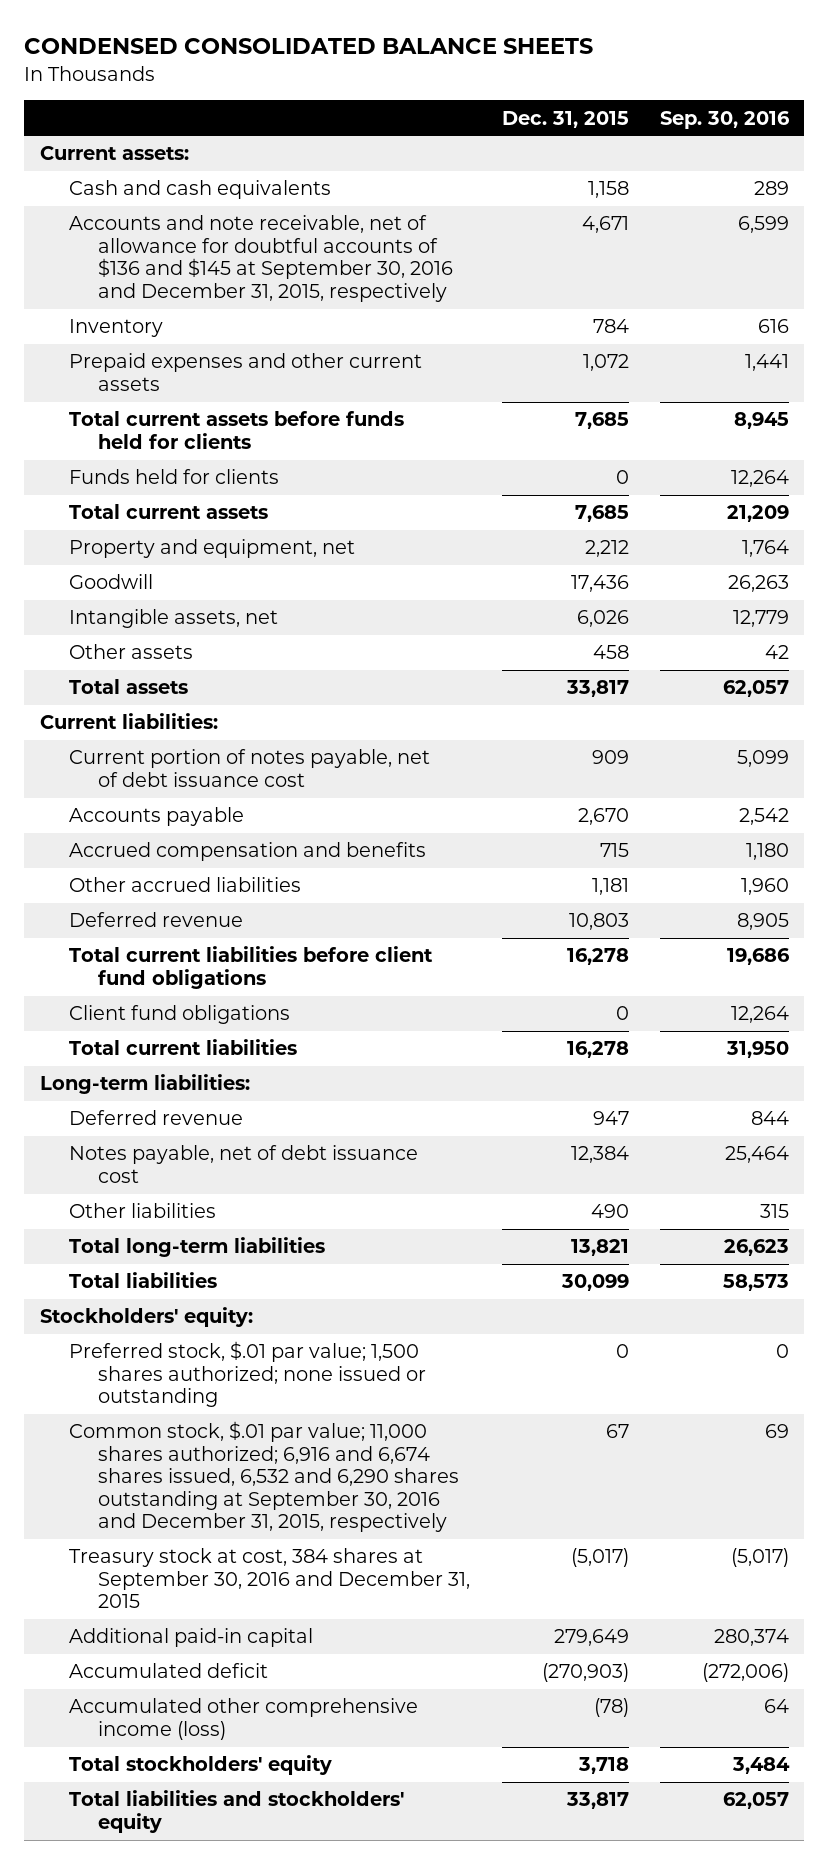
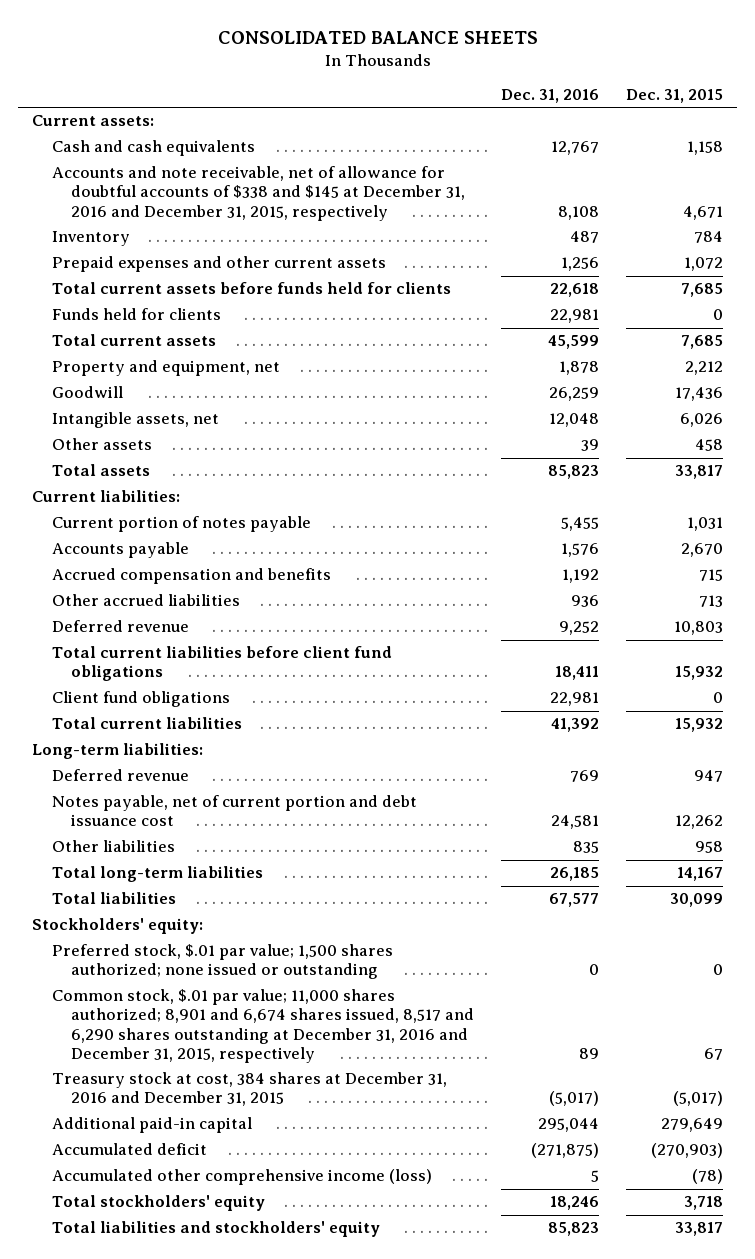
- CONDENSED CONSOLIDATED BALANCE SHEETS
+ CONSOLIDATED BALANCE SHEETS
- | Dec. 31, 2015 | Sep. 30, 2016
+ | Dec. 31, 2016 | Dec. 31, 2015
- Accounts and note receivable, net of allowance for doubtful accounts of $136 and $145 at September 30, 2016 and December 31, 2015, respectively | 4,671 | 6,599
+ Accounts and note receivable, net of allowance for doubtful accounts of $338 and $145 at December 31, 2016 and December 31, 2015, respectively | 8,108 | 4,671
- Current portion of notes payable, net of debt issuance cost | 909 | 5,099
+ Current portion of notes payable | 5,455 | 1,031
- Other accrued liabilities | 1,181 | 1,960
+ Other accrued liabilities | 936 | 713
- Total current liabilities before client fund obligations | 16,278 | 19,686
+ Total current liabilities before client fund obligations | 18,411 | 15,932
- Total current liabilities | 16,278 | 31,950
+ Total current liabilities | 41,392 | 15,932
- Notes payable, net of debt issuance cost | 12,384 | 25,464
- Other liabilities | 490 | 315
- Total long-term liabilities | 13,821 | 26,623
+ Notes payable, net of current portion and debt issuance cost | 24,581 | 12,262
+ Other liabilities | 835 | 958
+ Total long-term liabilities | 26,185 | 14,167
- Common stock, $.01 par value; 11,000 shares authorized; 6,916 and 6,674 shares issued, 6,532 and 6,290 shares outstanding at September 30, 2016 and December 31, 2015, respectively | 67 | 69
- Treasury stock at cost, 384 shares at September 30, 2016 and December 31, 2015 | (5,017) | (5,017)
+ Common stock, $.01 par value; 11,000 shares authorized; 8,901 and 6,674 shares issued, 8,517 and 6,290 shares outstanding at December 31, 2016 and December 31, 2015, respectively | 89 | 67
+ Treasury stock at cost, 384 shares at December 31, 2016 and December 31, 2015 | (5,017) | (5,017)

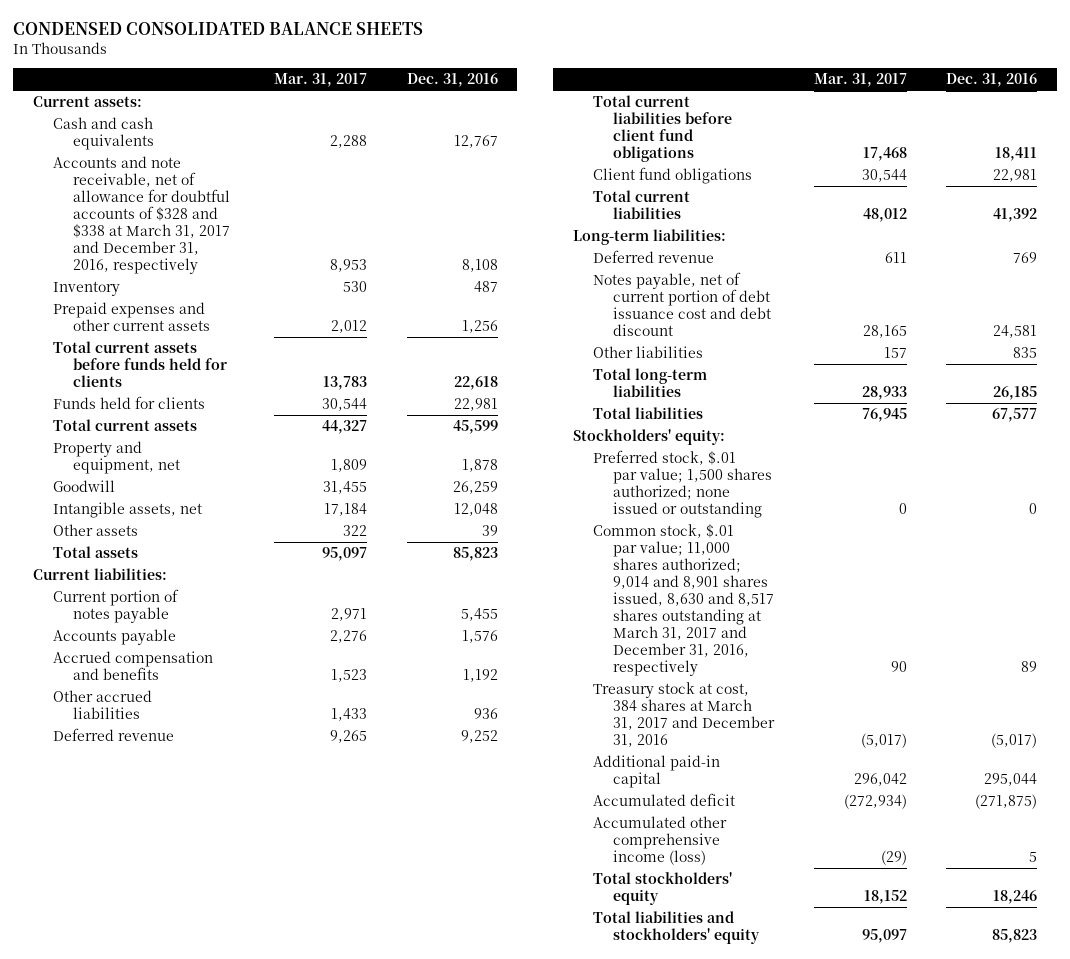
- CONSOLIDATED BALANCE SHEETS
+ CONDENSED CONSOLIDATED BALANCE SHEETS
- | Dec. 31, 2016 | Dec. 31, 2015
+ | Mar. 31, 2017 | Dec. 31, 2016
- Accounts and note receivable, net of allowance for doubtful accounts of $338 and $145 at December 31, 2016 and December 31, 2015, respectively | 8,108 | 4,671
+ Accounts and note receivable, net of allowance for doubtful accounts of $328 and $338 at March 31, 2017 and December 31, 2016, respectively | 8,953 | 8,108
- Notes payable, net of current portion and debt issuance cost | 24,581 | 12,262
+ Notes payable, net of current portion of debt issuance cost and debt discount | 28,165 | 24,581
- Common stock, $.01 par value; 11,000 shares authorized; 8,901 and 6,674 shares issued, 8,517 and 6,290 shares outstanding at December 31, 2016 and December 31, 2015, respectively | 89 | 67
- Treasury stock at cost, 384 shares at December 31, 2016 and December 31, 2015 | (5,017) | (5,017)
+ Common stock, $.01 par value; 11,000 shares authorized; 9,014 and 8,901 shares issued, 8,630 and 8,517 shares outstanding at March 31, 2017 and December 31, 2016, respectively | 90 | 89
+ Treasury stock at cost, 384 shares at March 31, 2017 and December 31, 2016 | (5,017) | (5,017)

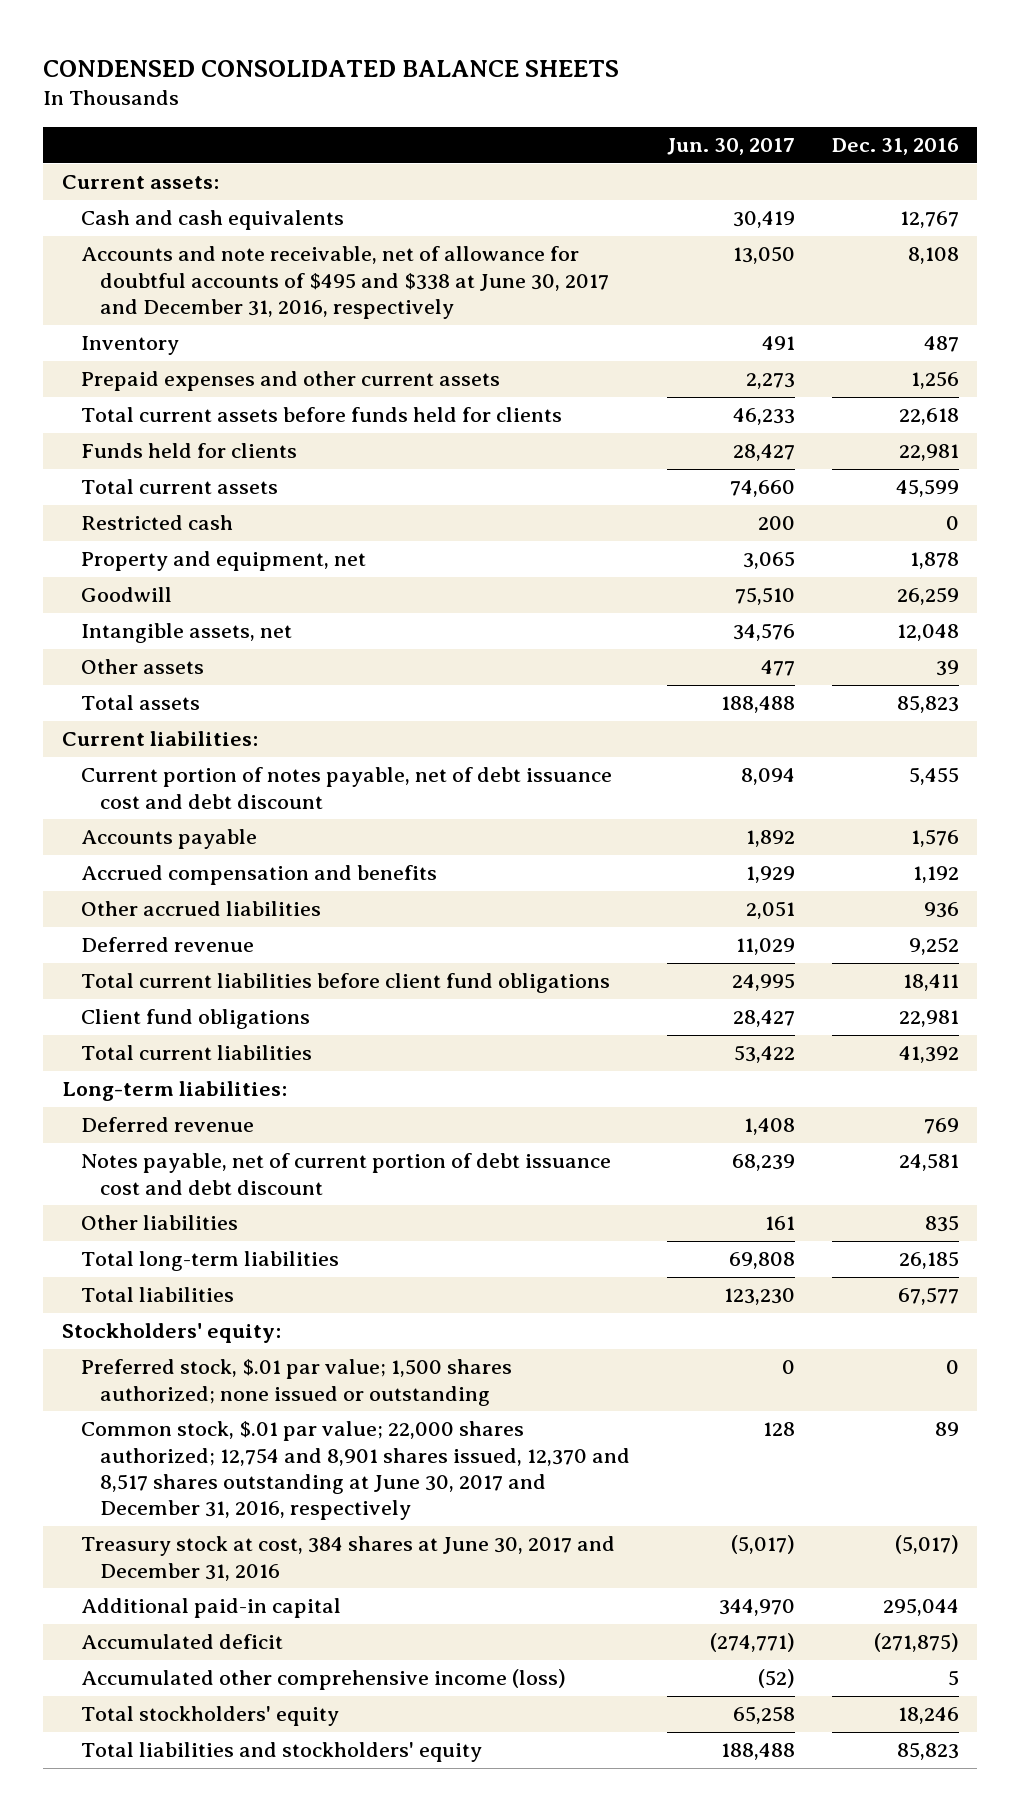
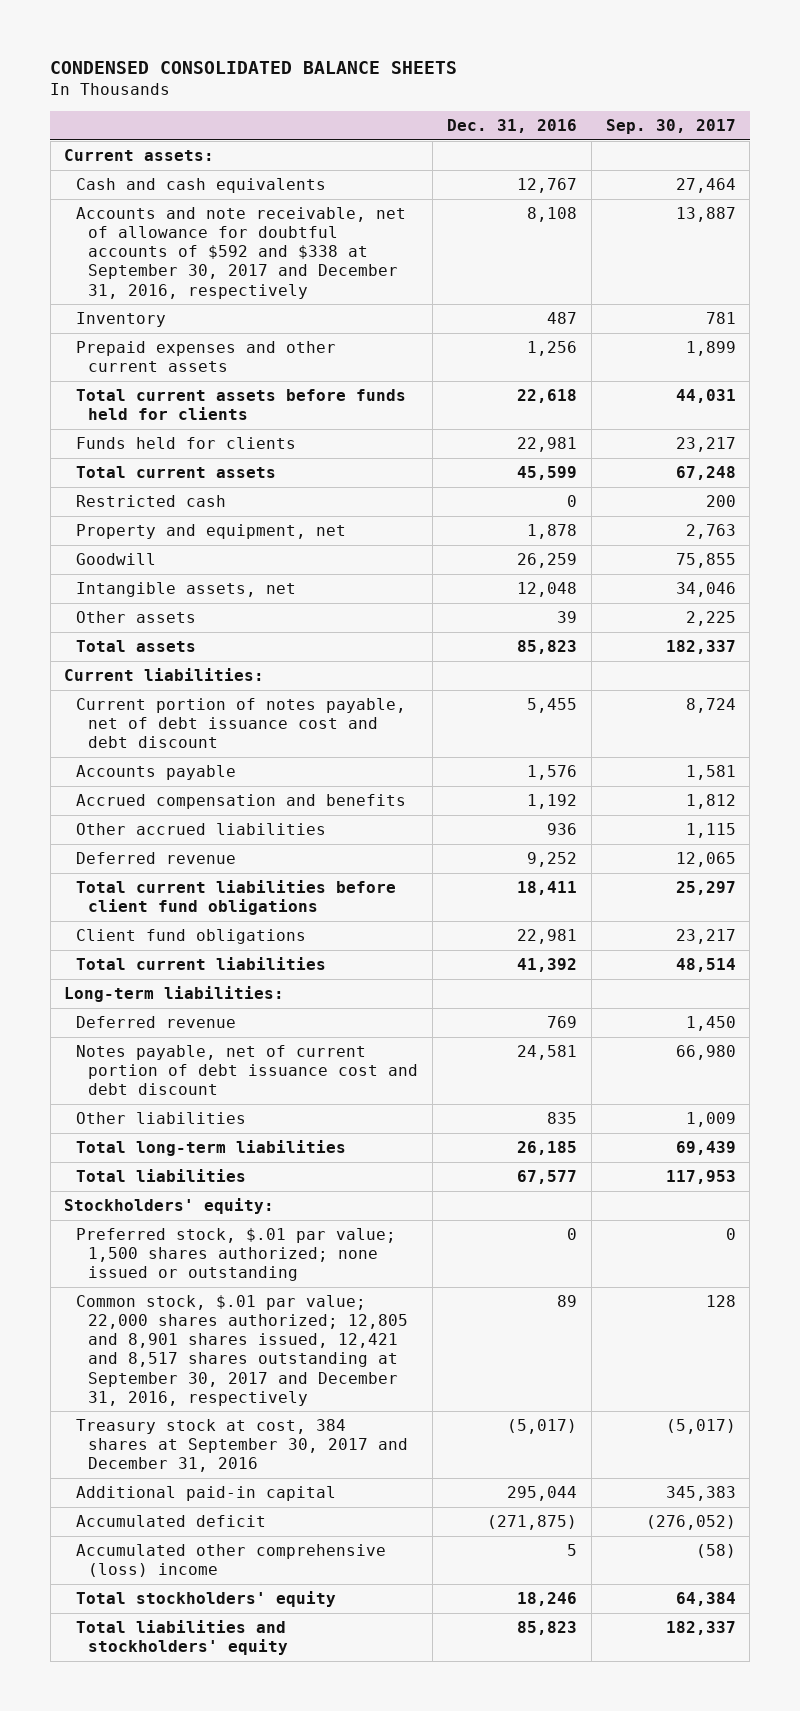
- | Jun. 30, 2017 | Dec. 31, 2016
+ | Dec. 31, 2016 | Sep. 30, 2017
- Accounts and note receivable, net of allowance for doubtful accounts of $495 and $338 at June 30, 2017 and December 31, 2016, respectively | 13,050 | 8,108
+ Accounts and note receivable, net of allowance for doubtful accounts of $592 and $338 at September 30, 2017 and December 31, 2016, respectively | 8,108 | 13,887
- Common stock, $.01 par value; 22,000 shares authorized; 12,754 and 8,901 shares issued, 12,370 and 8,517 shares outstanding at June 30, 2017 and December 31, 2016, respectively | 128 | 89
- Treasury stock at cost, 384 shares at June 30, 2017 and December 31, 2016 | (5,017) | (5,017)
+ Common stock, $.01 par value; 22,000 shares authorized; 12,805 and 8,901 shares issued, 12,421 and 8,517 shares outstanding at September 30, 2017 and December 31, 2016, respectively | 89 | 128
+ Treasury stock at cost, 384 shares at September 30, 2017 and December 31, 2016 | (5,017) | (5,017)
- Accumulated other comprehensive income (loss) | (52) | 5
+ Accumulated other comprehensive (loss) income | 5 | (58)

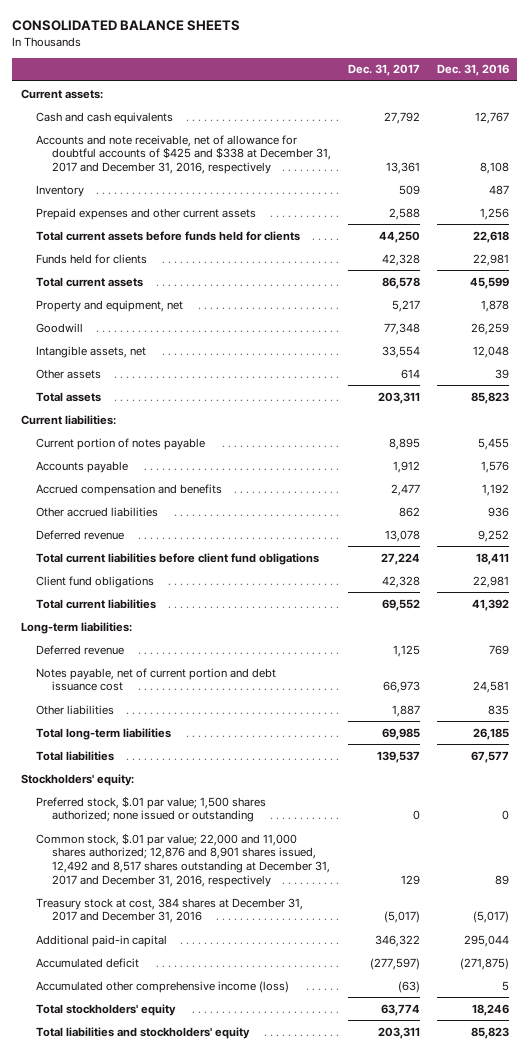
- CONDENSED CONSOLIDATED BALANCE SHEETS
+ CONSOLIDATED BALANCE SHEETS
- | Dec. 31, 2016 | Sep. 30, 2017
+ | Dec. 31, 2017 | Dec. 31, 2016
- Accounts and note receivable, net of allowance for doubtful accounts of $592 and $338 at September 30, 2017 and December 31, 2016, respectively | 8,108 | 13,887
+ Accounts and note receivable, net of allowance for doubtful accounts of $425 and $338 at December 31, 2017 and December 31, 2016, respectively | 13,361 | 8,108
- Restricted cash | 0 | 200
- Current portion of notes payable, net of debt issuance cost and debt discount | 5,455 | 8,724
+ Current portion of notes payable | 8,895 | 5,455
- Notes payable, net of current portion of debt issuance cost and debt discount | 24,581 | 66,980
+ Notes payable, net of current portion and debt issuance cost | 66,973 | 24,581
- Common stock, $.01 par value; 22,000 shares authorized; 12,805 and 8,901 shares issued, 12,421 and 8,517 shares outstanding at September 30, 2017 and December 31, 2016, respectively | 89 | 128
- Treasury stock at cost, 384 shares at September 30, 2017 and December 31, 2016 | (5,017) | (5,017)
+ Common stock, $.01 par value; 22,000 and 11,000 shares authorized; 12,876 and 8,901 shares issued, 12,492 and 8,517 shares outstanding at December 31, 2017 and December 31, 2016, respectively | 129 | 89
+ Treasury stock at cost, 384 shares at December 31, 2017 and December 31, 2016 | (5,017) | (5,017)
- Accumulated other comprehensive (loss) income | 5 | (58)
+ Accumulated other comprehensive income (loss) | (63) | 5

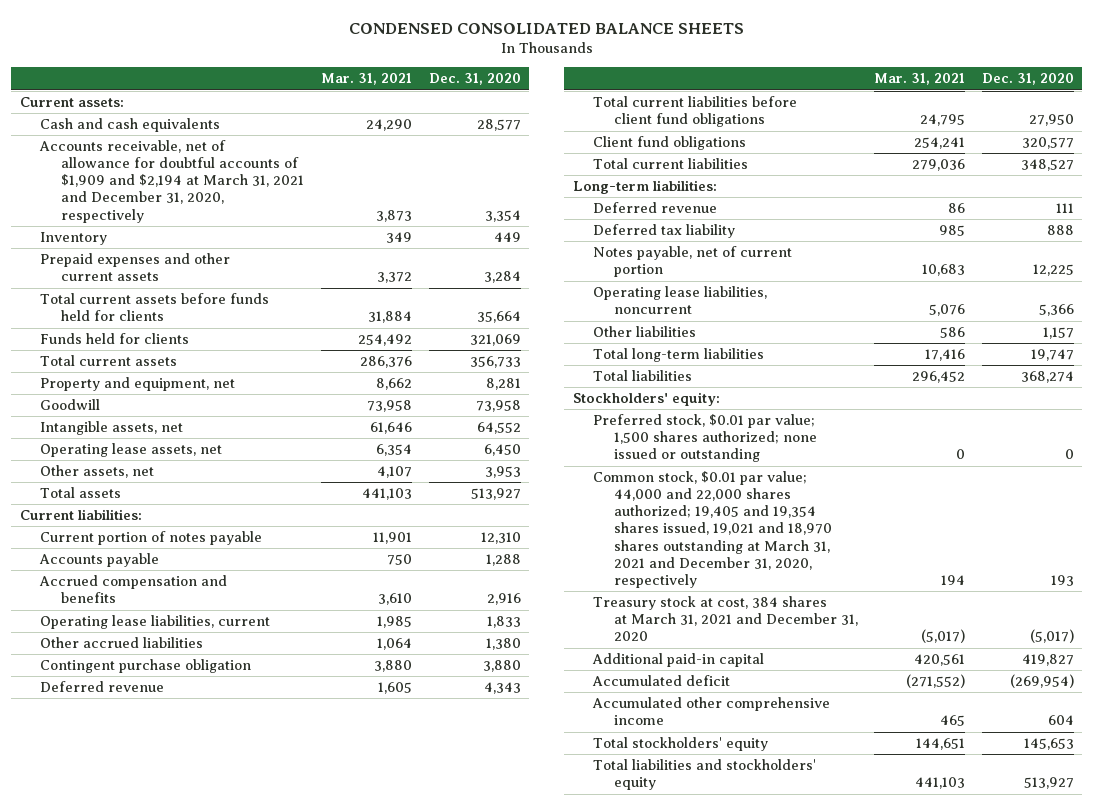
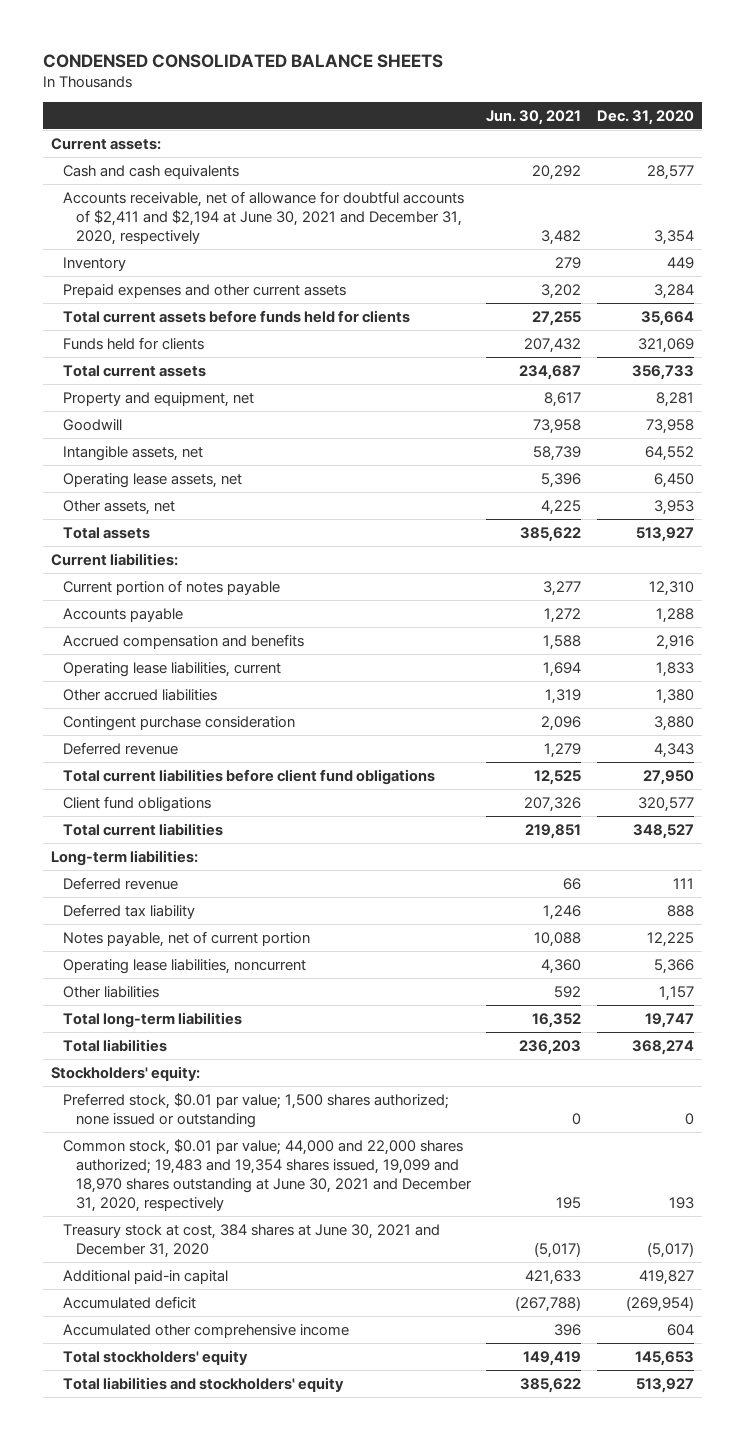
- | Mar. 31, 2021 | Dec. 31, 2020
+ | Jun. 30, 2021 | Dec. 31, 2020
- Accounts receivable, net of allowance for doubtful accounts of $1,909 and $2,194 at March 31, 2021 and December 31, 2020, respectively | 3,873 | 3,354
+ Accounts receivable, net of allowance for doubtful accounts of $2,411 and $2,194 at June 30, 2021 and December 31, 2020, respectively | 3,482 | 3,354
- Contingent purchase obligation | 3,880 | 3,880
+ Contingent purchase consideration | 2,096 | 3,880
- Common stock, $0.01 par value; 44,000 and 22,000 shares authorized; 19,405 and 19,354 shares issued, 19,021 and 18,970 shares outstanding at March 31, 2021 and December 31, 2020, respectively | 194 | 193
- Treasury stock at cost, 384 shares at March 31, 2021 and December 31, 2020 | (5,017) | (5,017)
+ Common stock, $0.01 par value; 44,000 and 22,000 shares authorized; 19,483 and 19,354 shares issued, 19,099 and 18,970 shares outstanding at June 30, 2021 and December 31, 2020, respectively | 195 | 193
+ Treasury stock at cost, 384 shares at June 30, 2021 and December 31, 2020 | (5,017) | (5,017)

